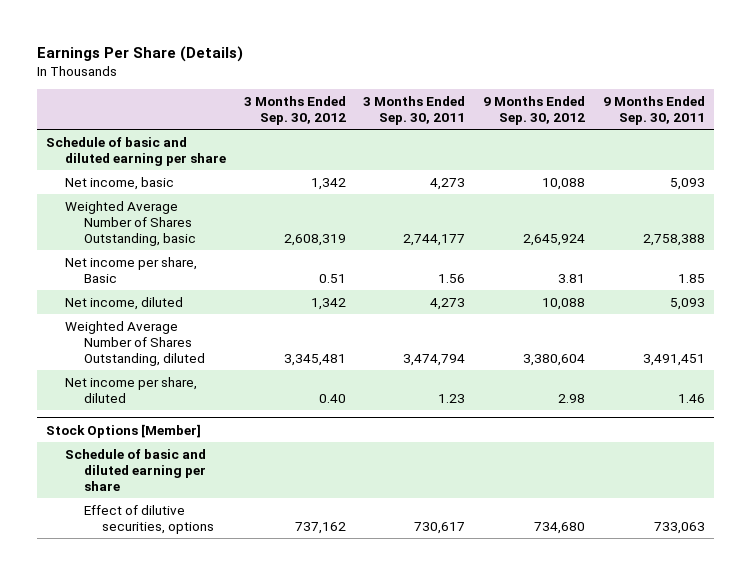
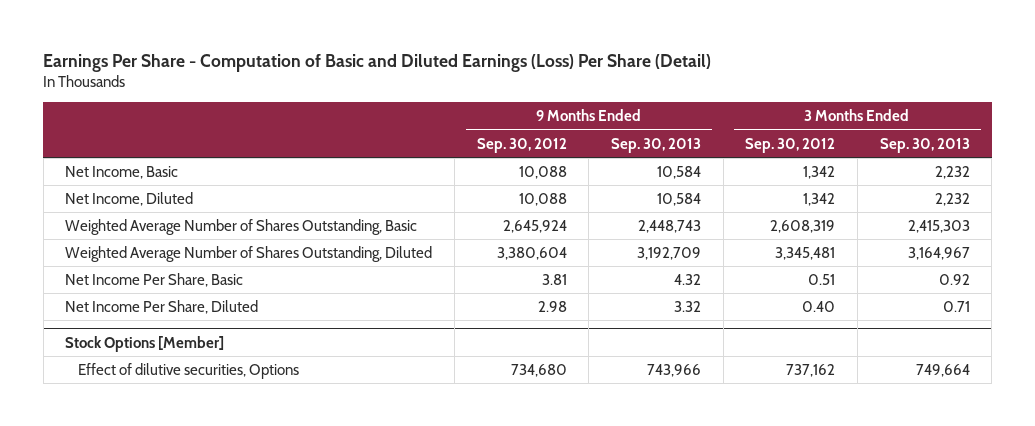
- Earnings Per Share (Details)
+ Earnings Per Share - Computation of Basic and Diluted Earnings (Loss) Per Share (Detail)
- | 3 Months Ended Sep. 30, 2012 | 3 Months Ended Sep. 30, 2011 | 9 Months Ended Sep. 30, 2012 | 9 Months Ended Sep. 30, 2011
+ | 9 Months Ended Sep. 30, 2012 | 9 Months Ended Sep. 30, 2013 | 3 Months Ended Sep. 30, 2012 | 3 Months Ended Sep. 30, 2013
- Schedule of basic and diluted earning per share
- Net income, basic | 1,342 | 4,273 | 10,088 | 5,093
- Weighted Average Number of Shares Outstanding, basic | 2,608,319 | 2,744,177 | 2,645,924 | 2,758,388
- Net income per share, Basic | 0.51 | 1.56 | 3.81 | 1.85
- Net income, diluted | 1,342 | 4,273 | 10,088 | 5,093
- Weighted Average Number of Shares Outstanding, diluted | 3,345,481 | 3,474,794 | 3,380,604 | 3,491,451
- Net income per share, diluted | 0.40 | 1.23 | 2.98 | 1.46
+ Net Income, Basic | 10,088 | 10,584 | 1,342 | 2,232
+ Net Income, Diluted | 10,088 | 10,584 | 1,342 | 2,232
+ Weighted Average Number of Shares Outstanding, Basic | 2,645,924 | 2,448,743 | 2,608,319 | 2,415,303
+ Weighted Average Number of Shares Outstanding, Diluted | 3,380,604 | 3,192,709 | 3,345,481 | 3,164,967
+ Net Income Per Share, Basic | 3.81 | 4.32 | 0.51 | 0.92
+ Net Income Per Share, Diluted | 2.98 | 3.32 | 0.40 | 0.71
@ Stock Options [Member]
- Schedule of basic and diluted earning per share
- Effect of dilutive securities, options | 737,162 | 730,617 | 734,680 | 733,063
+ Effect of dilutive securities, Options | 734,680 | 743,966 | 737,162 | 749,664

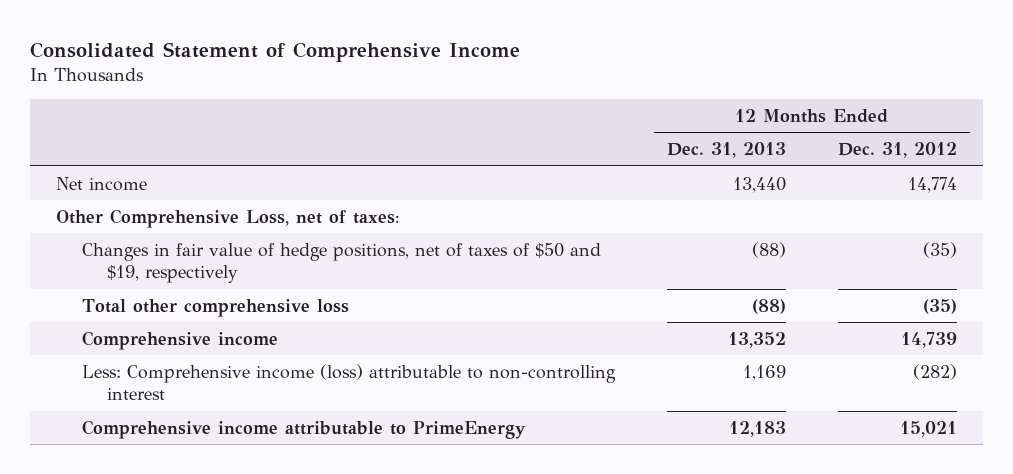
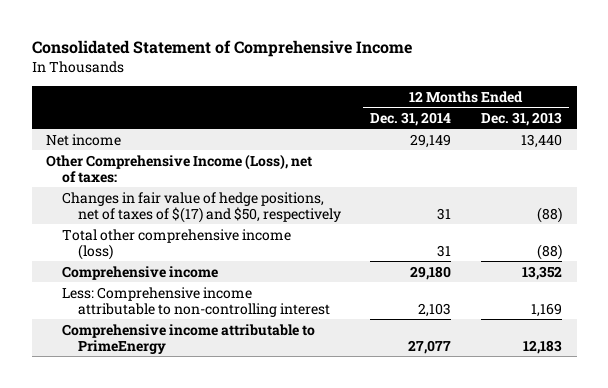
- | 12 Months Ended Dec. 31, 2013 | 12 Months Ended Dec. 31, 2012
+ | 12 Months Ended Dec. 31, 2014 | 12 Months Ended Dec. 31, 2013
- Other Comprehensive Loss, net of taxes:
- Changes in fair value of hedge positions, net of taxes of $50 and $19, respectively | (88) | (35)
- Total other comprehensive loss | (88) | (35)
+ Other Comprehensive Income (Loss), net of taxes:
+ Changes in fair value of hedge positions, net of taxes of $(17) and $50, respectively | 31 | (88)
+ Total other comprehensive income (loss) | 31 | (88)
- Less: Comprehensive income (loss) attributable to non-controlling interest | 1,169 | (282)
+ Less: Comprehensive income attributable to non-controlling interest | 2,103 | 1,169

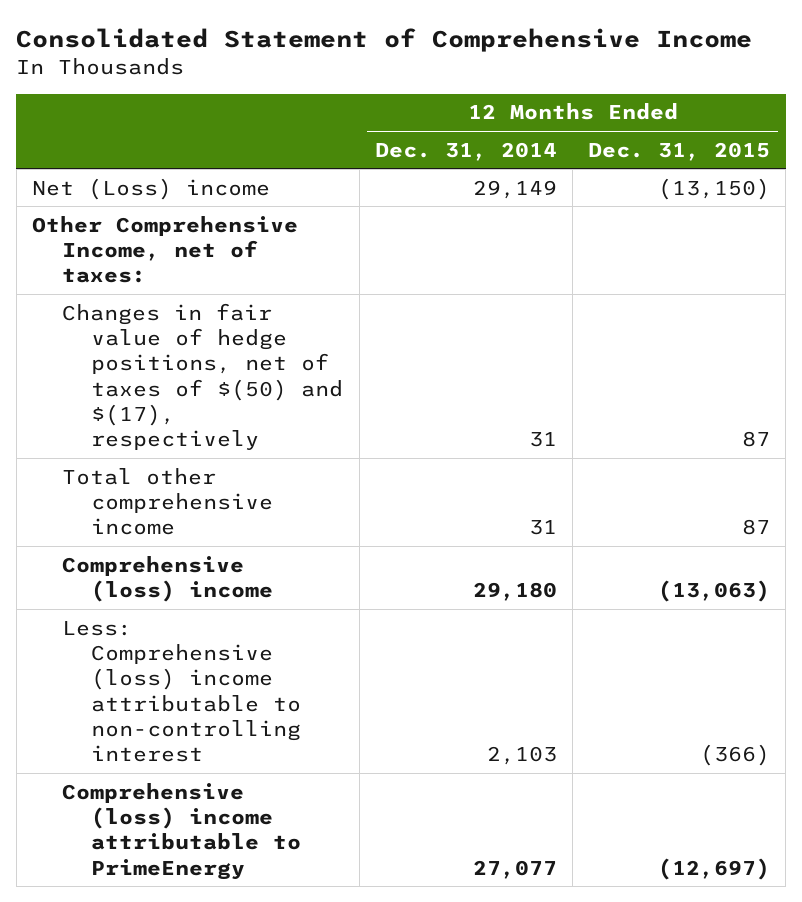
- | 12 Months Ended Dec. 31, 2014 | 12 Months Ended Dec. 31, 2013
+ | 12 Months Ended Dec. 31, 2014 | 12 Months Ended Dec. 31, 2015
- Net income | 29,149 | 13,440
- Other Comprehensive Income (Loss), net of taxes:
- Changes in fair value of hedge positions, net of taxes of $(17) and $50, respectively | 31 | (88)
- Total other comprehensive income (loss) | 31 | (88)
- Comprehensive income | 29,180 | 13,352
- Less: Comprehensive income attributable to non-controlling interest | 2,103 | 1,169
- Comprehensive income attributable to PrimeEnergy | 27,077 | 12,183
+ Net (Loss) income | 29,149 | (13,150)
+ Other Comprehensive Income, net of taxes:
+ Changes in fair value of hedge positions, net of taxes of $(50) and $(17), respectively | 31 | 87
+ Total other comprehensive income | 31 | 87
+ Comprehensive (loss) income | 29,180 | (13,063)
+ Less: Comprehensive (loss) income attributable to non-controlling interest | 2,103 | (366)
+ Comprehensive (loss) income attributable to PrimeEnergy | 27,077 | (12,697)

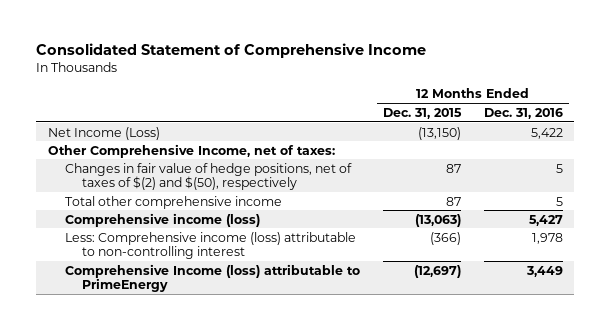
- | 12 Months Ended Dec. 31, 2014 | 12 Months Ended Dec. 31, 2015
+ | 12 Months Ended Dec. 31, 2015 | 12 Months Ended Dec. 31, 2016
- Net (Loss) income | 29,149 | (13,150)
+ Net Income (Loss) | (13,150) | 5,422
- Changes in fair value of hedge positions, net of taxes of $(50) and $(17), respectively | 31 | 87
+ Changes in fair value of hedge positions, net of taxes of $(2) and $(50), respectively | 87 | 5
- Comprehensive (loss) income | 29,180 | (13,063)
- Less: Comprehensive (loss) income attributable to non-controlling interest | 2,103 | (366)
- Comprehensive (loss) income attributable to PrimeEnergy | 27,077 | (12,697)
+ Comprehensive income (loss) | (13,063) | 5,427
+ Less: Comprehensive income (loss) attributable to non-controlling interest | (366) | 1,978
+ Comprehensive Income (loss) attributable to PrimeEnergy | (12,697) | 3,449

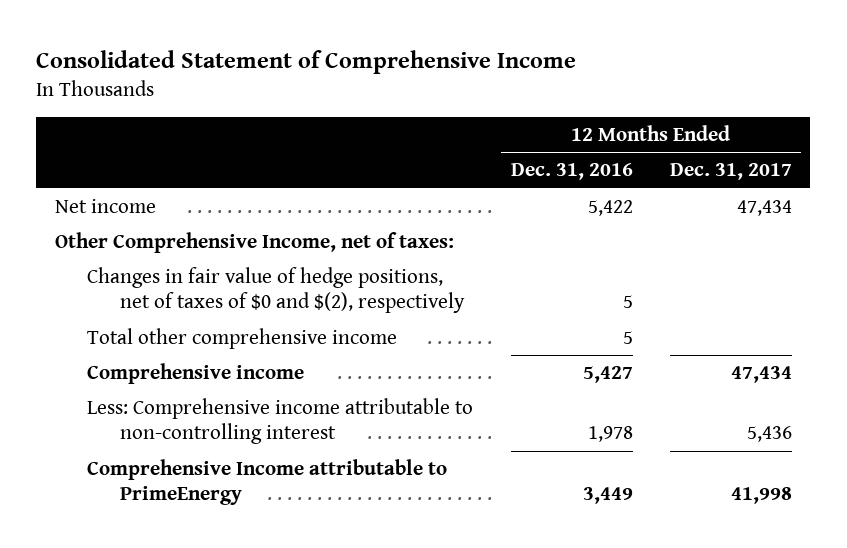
- | 12 Months Ended Dec. 31, 2015 | 12 Months Ended Dec. 31, 2016
+ | 12 Months Ended Dec. 31, 2016 | 12 Months Ended Dec. 31, 2017
- Net Income (Loss) | (13,150) | 5,422
+ Net income | 5,422 | 47,434
- Changes in fair value of hedge positions, net of taxes of $(2) and $(50), respectively | 87 | 5
+ Changes in fair value of hedge positions, net of taxes of $0 and $(2), respectively | 5 |
- Comprehensive income (loss) | (13,063) | 5,427
- Less: Comprehensive income (loss) attributable to non-controlling interest | (366) | 1,978
- Comprehensive Income (loss) attributable to PrimeEnergy | (12,697) | 3,449
+ Comprehensive income | 5,427 | 47,434
+ Less: Comprehensive income attributable to non-controlling interest | 1,978 | 5,436
+ Comprehensive Income attributable to PrimeEnergy | 3,449 | 41,998

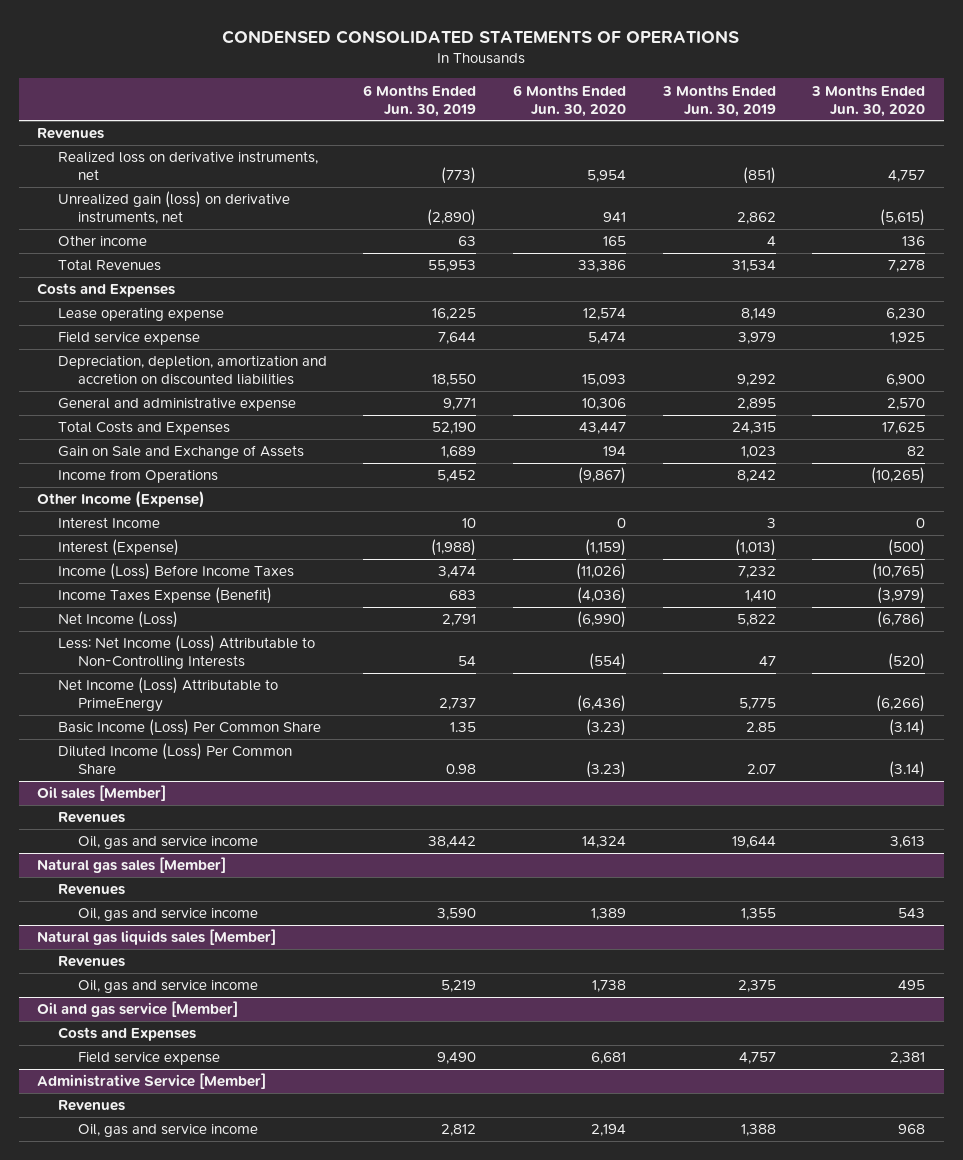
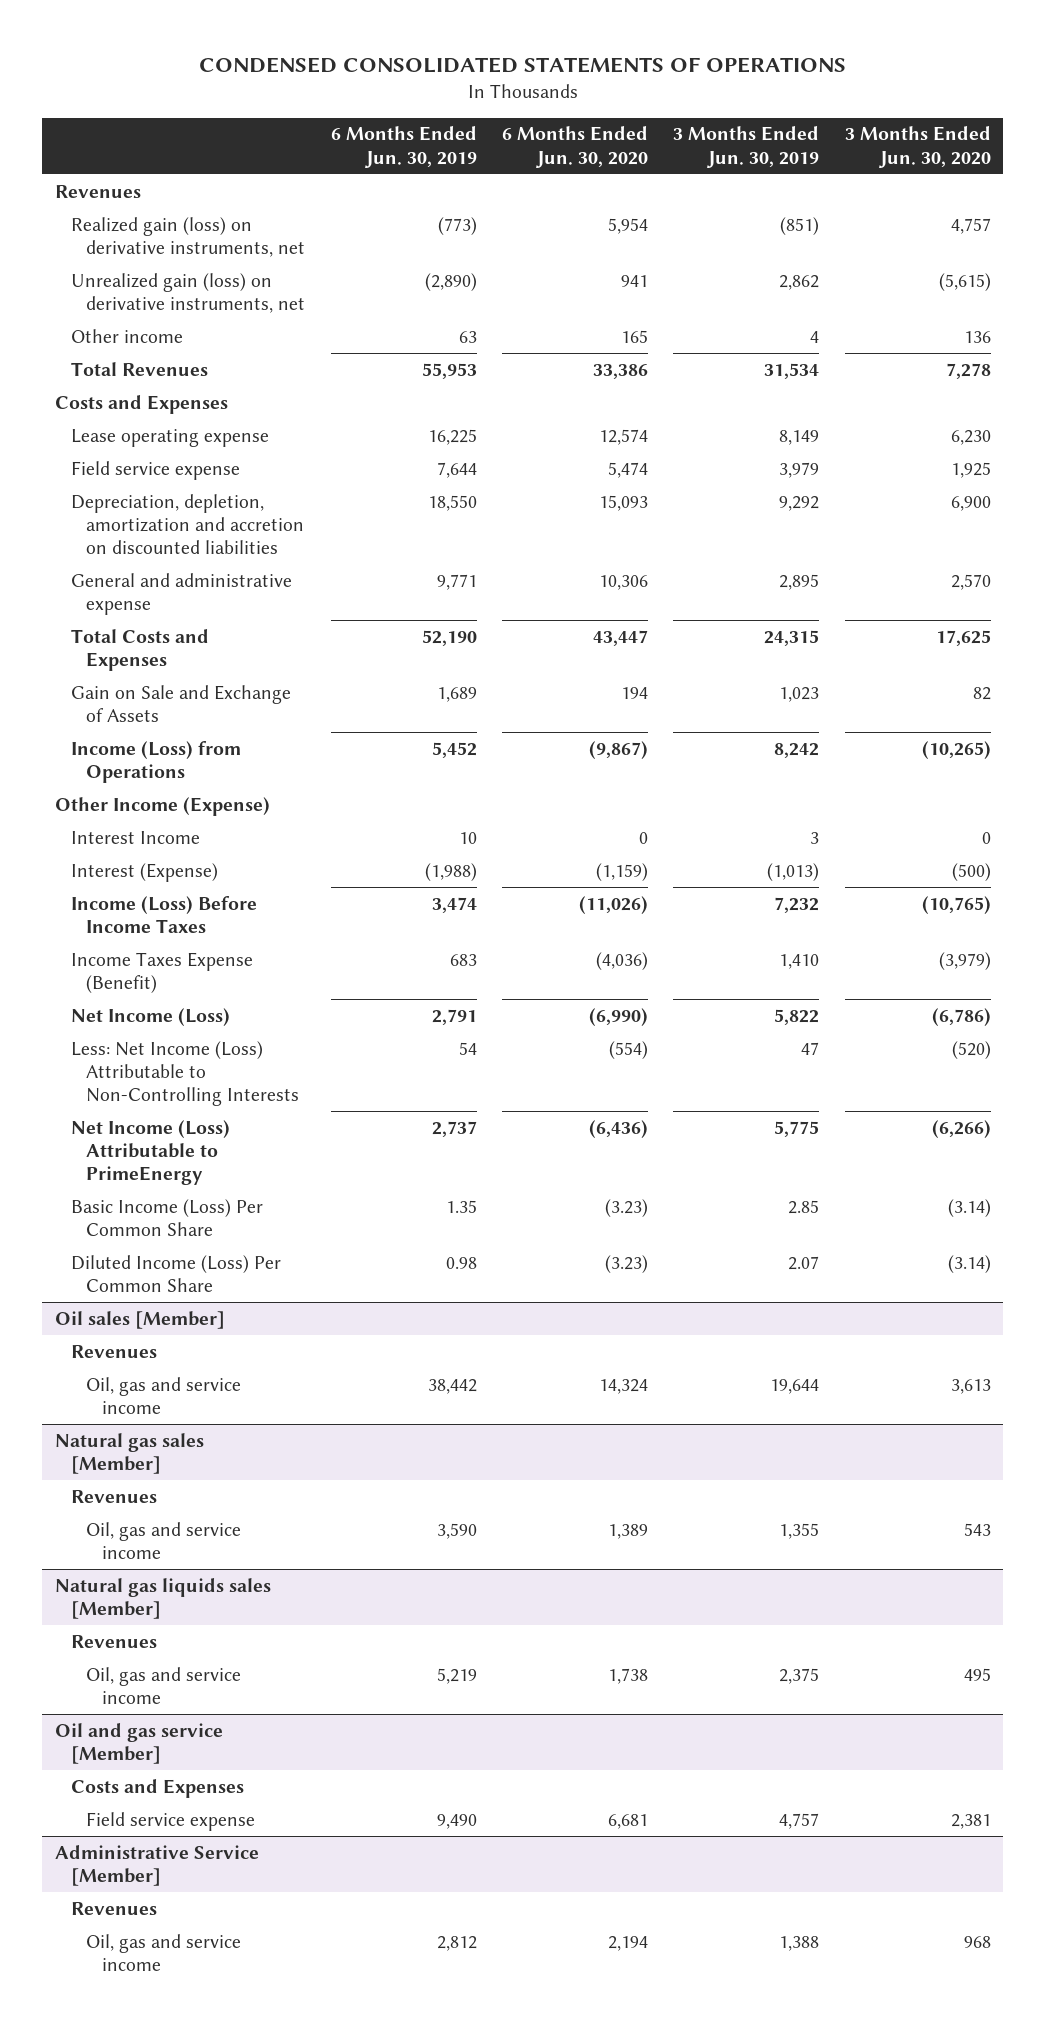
- Realized loss on derivative instruments, net | (773) | 5,954 | (851) | 4,757
+ Realized gain (loss) on derivative instruments, net | (773) | 5,954 | (851) | 4,757
- Income from Operations | 5,452 | (9,867) | 8,242 | (10,265)
+ Income (Loss) from Operations | 5,452 | (9,867) | 8,242 | (10,265)

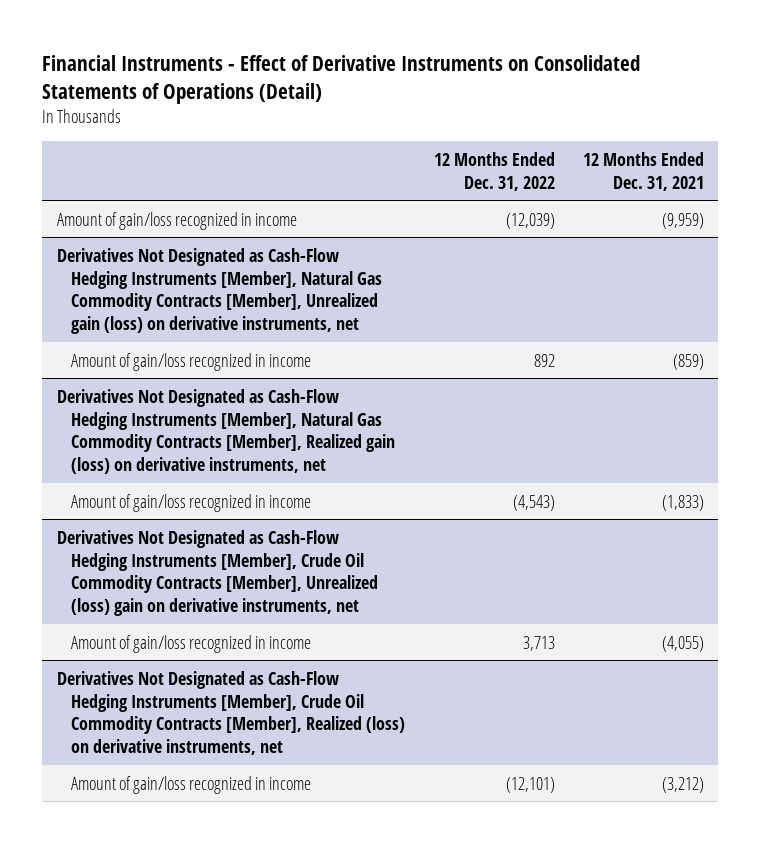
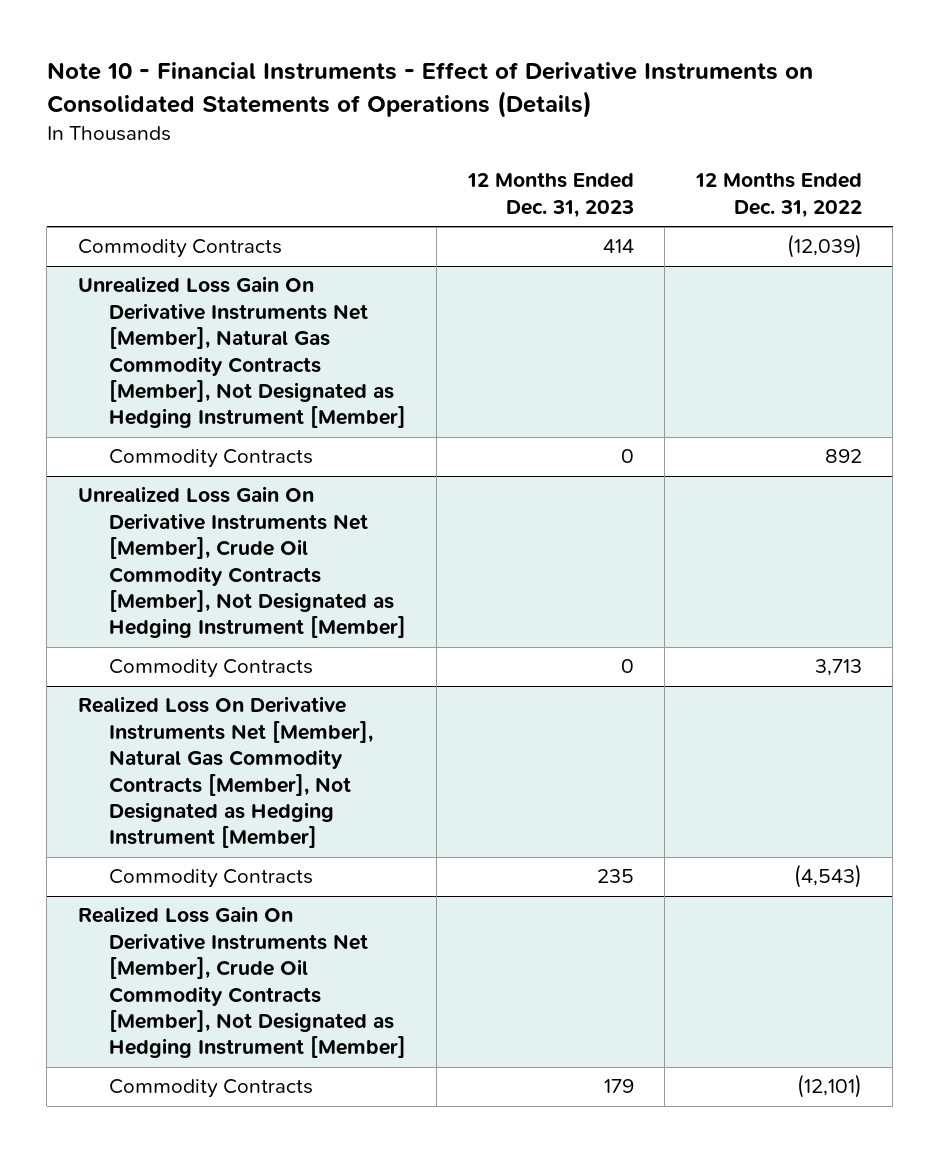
- Financial Instruments - Effect of Derivative Instruments on Consolidated Statements of Operations (Detail)
+ Note 10 - Financial Instruments - Effect of Derivative Instruments on Consolidated Statements of Operations (Details)
- | 12 Months Ended Dec. 31, 2022 | 12 Months Ended Dec. 31, 2021
+ | 12 Months Ended Dec. 31, 2023 | 12 Months Ended Dec. 31, 2022
- Amount of gain/loss recognized in income | (12,039) | (9,959)
- Derivatives Not Designated as Cash-Flow Hedging Instruments [Member], Natural Gas Commodity Contracts [Member], Unrealized gain (loss) on derivative instruments, net
- Amount of gain/loss recognized in income | 892 | (859)
- Derivatives Not Designated as Cash-Flow Hedging Instruments [Member], Natural Gas Commodity Contracts [Member], Realized gain (loss) on derivative instruments, net
- Amount of gain/loss recognized in income | (4,543) | (1,833)
- Derivatives Not Designated as Cash-Flow Hedging Instruments [Member], Crude Oil Commodity Contracts [Member], Unrealized (loss) gain on derivative instruments, net
- Amount of gain/loss recognized in income | 3,713 | (4,055)
- Derivatives Not Designated as Cash-Flow Hedging Instruments [Member], Crude Oil Commodity Contracts [Member], Realized (loss) on derivative instruments, net
- Amount of gain/loss recognized in income | (12,101) | (3,212)
+ Commodity Contracts | 414 | (12,039)
+ Unrealized Loss Gain On Derivative Instruments Net [Member], Natural Gas Commodity Contracts [Member], Not Designated as Hedging Instrument [Member]
+ Commodity Contracts | 0 | 892
+ Unrealized Loss Gain On Derivative Instruments Net [Member], Crude Oil Commodity Contracts [Member], Not Designated as Hedging Instrument [Member]
+ Commodity Contracts | 0 | 3,713
+ Realized Loss On Derivative Instruments Net [Member], Natural Gas Commodity Contracts [Member], Not Designated as Hedging Instrument [Member]
+ Commodity Contracts | 235 | (4,543)
+ Realized Loss Gain On Derivative Instruments Net [Member], Crude Oil Commodity Contracts [Member], Not Designated as Hedging Instrument [Member]
+ Commodity Contracts | 179 | (12,101)

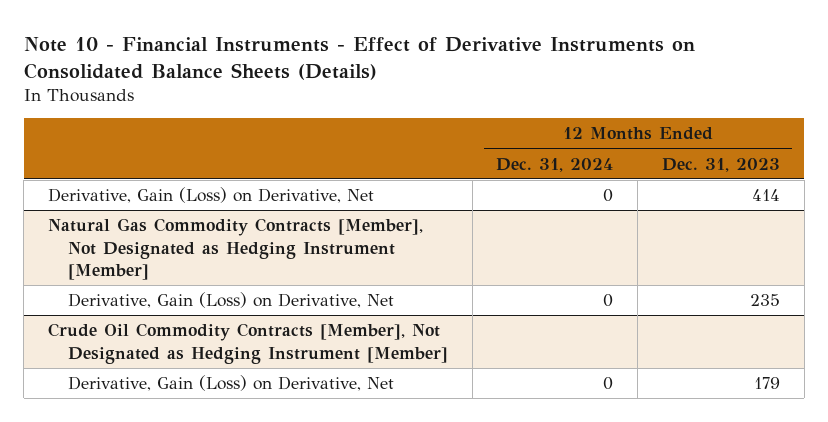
- Note 10 - Financial Instruments - Effect of Derivative Instruments on Consolidated Statements of Operations (Details)
+ Note 10 - Financial Instruments - Effect of Derivative Instruments on Consolidated Balance Sheets (Details)
- | 12 Months Ended Dec. 31, 2023 | 12 Months Ended Dec. 31, 2022
+ | 12 Months Ended Dec. 31, 2024 | 12 Months Ended Dec. 31, 2023
- Commodity Contracts | 414 | (12,039)
- Unrealized Loss Gain On Derivative Instruments Net [Member], Natural Gas Commodity Contracts [Member], Not Designated as Hedging Instrument [Member]
- Commodity Contracts | 0 | 892
- Unrealized Loss Gain On Derivative Instruments Net [Member], Crude Oil Commodity Contracts [Member], Not Designated as Hedging Instrument [Member]
- Commodity Contracts | 0 | 3,713
- Realized Loss On Derivative Instruments Net [Member], Natural Gas Commodity Contracts [Member], Not Designated as Hedging Instrument [Member]
- Commodity Contracts | 235 | (4,543)
- Realized Loss Gain On Derivative Instruments Net [Member], Crude Oil Commodity Contracts [Member], Not Designated as Hedging Instrument [Member]
- Commodity Contracts | 179 | (12,101)
+ Derivative, Gain (Loss) on Derivative, Net | 0 | 414
+ Natural Gas Commodity Contracts [Member], Not Designated as Hedging Instrument [Member]
+ Derivative, Gain (Loss) on Derivative, Net | 0 | 235
+ Crude Oil Commodity Contracts [Member], Not Designated as Hedging Instrument [Member]
+ Derivative, Gain (Loss) on Derivative, Net | 0 | 179

